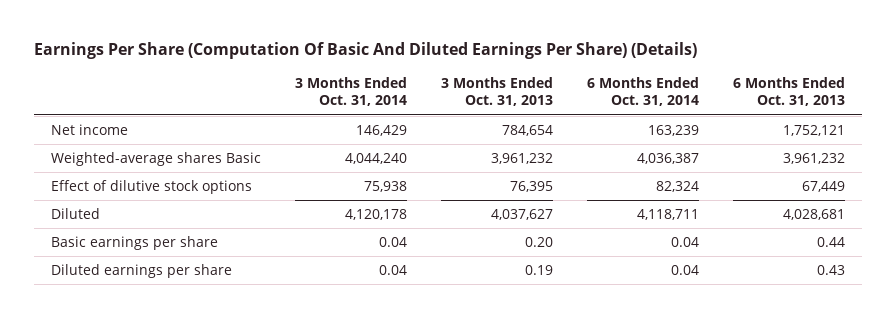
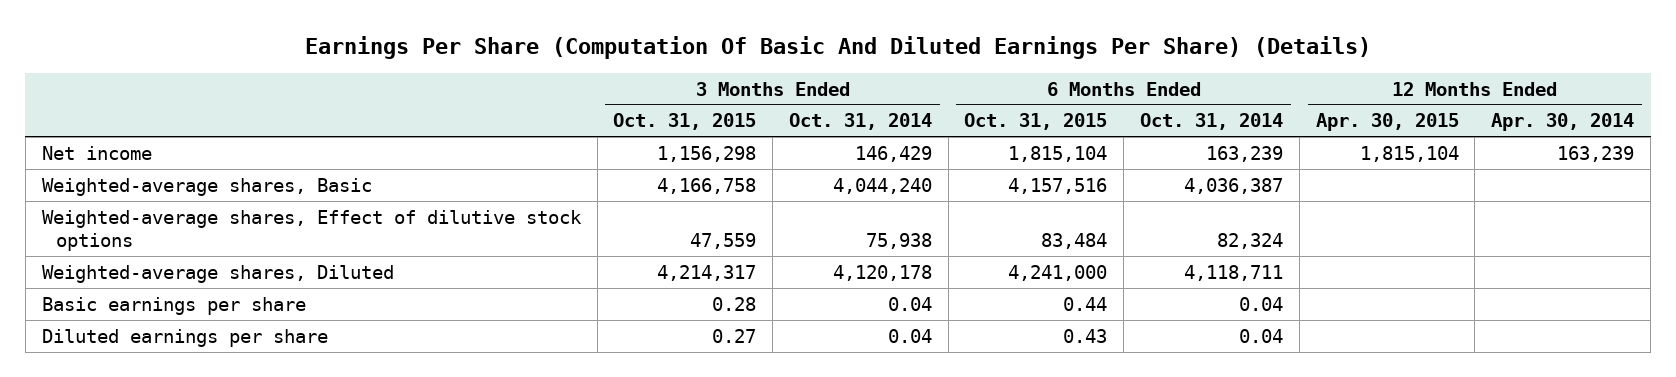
- | 3 Months Ended Oct. 31, 2014 | 3 Months Ended Oct. 31, 2013 | 6 Months Ended Oct. 31, 2014 | 6 Months Ended Oct. 31, 2013
+ | 3 Months Ended Oct. 31, 2015 | 3 Months Ended Oct. 31, 2014 | 6 Months Ended Oct. 31, 2015 | 6 Months Ended Oct. 31, 2014 | 12 Months Ended Apr. 30, 2015 | 12 Months Ended Apr. 30, 2014
- Weighted-average shares Basic | 4,044,240 | 3,961,232 | 4,036,387 | 3,961,232
- Effect of dilutive stock options | 75,938 | 76,395 | 82,324 | 67,449
- Diluted | 4,120,178 | 4,037,627 | 4,118,711 | 4,028,681
+ Weighted-average shares, Basic | 4,166,758 | 4,044,240 | 4,157,516 | 4,036,387 | |
+ Weighted-average shares, Effect of dilutive stock options | 47,559 | 75,938 | 83,484 | 82,324 | |
+ Weighted-average shares, Diluted | 4,214,317 | 4,120,178 | 4,241,000 | 4,118,711 | |

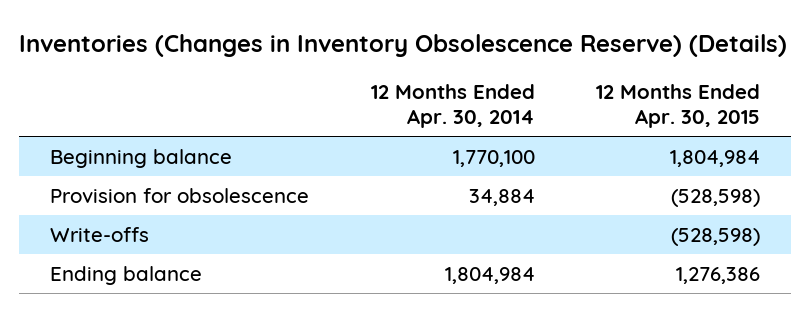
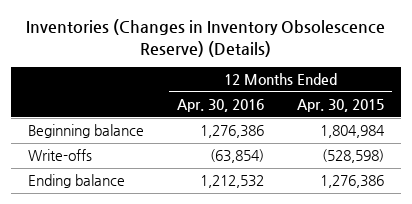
- | 12 Months Ended Apr. 30, 2014 | 12 Months Ended Apr. 30, 2015
+ | 12 Months Ended Apr. 30, 2016 | 12 Months Ended Apr. 30, 2015
- Provision for obsolescence | 34,884 | (528,598)

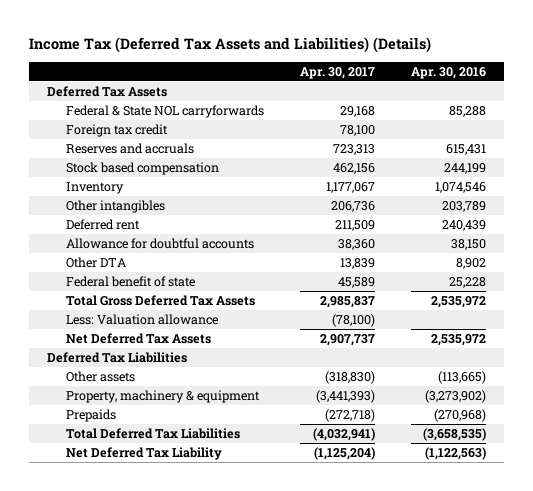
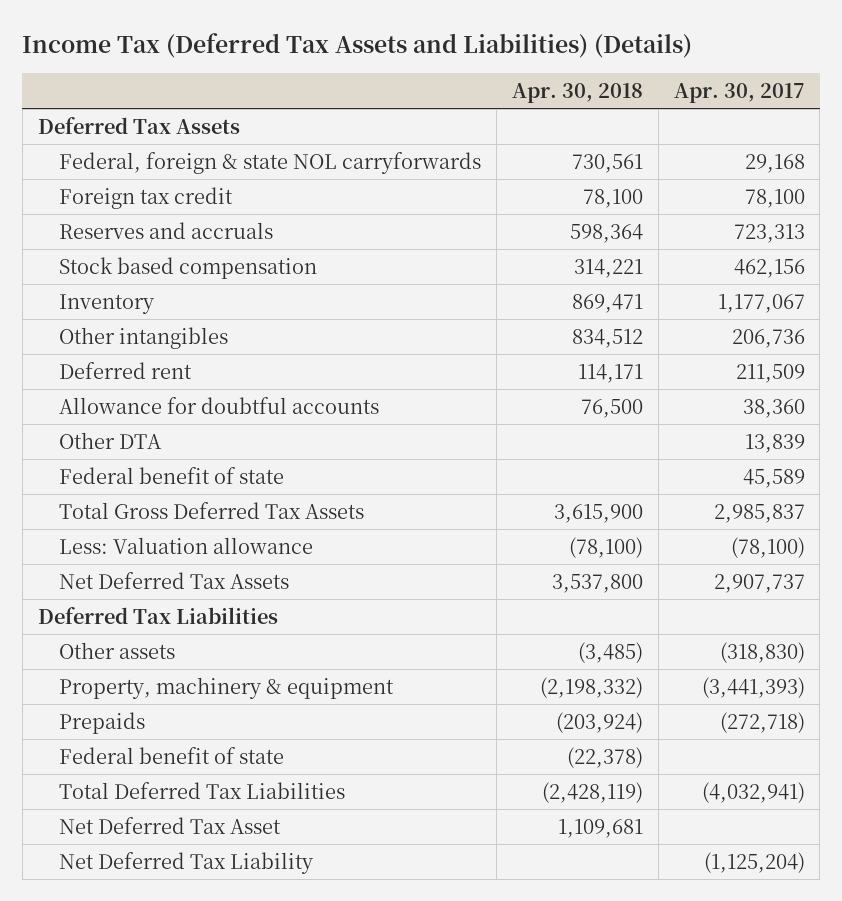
- | Apr. 30, 2017 | Apr. 30, 2016
+ | Apr. 30, 2018 | Apr. 30, 2017
- Federal & State NOL carryforwards | 29,168 | 85,288
+ Federal, foreign & state NOL carryforwards | 730,561 | 29,168
+ Federal benefit of state | (22,378) |
+ Net Deferred Tax Asset | 1,109,681 |

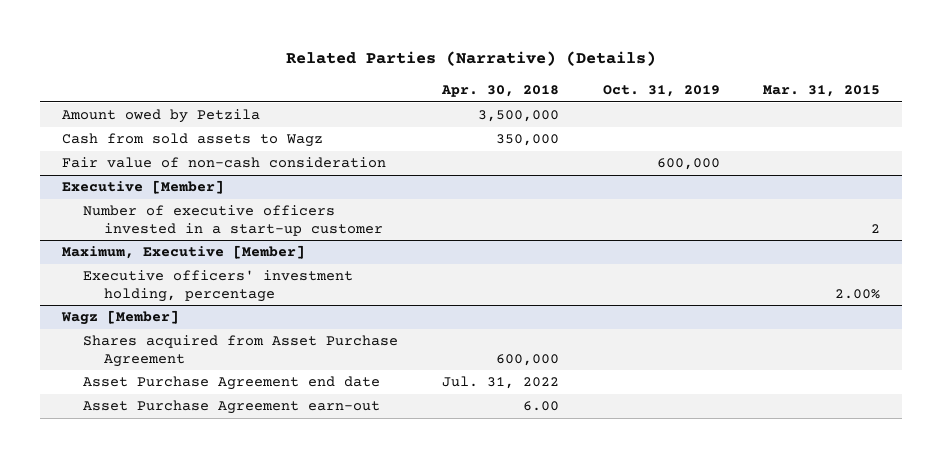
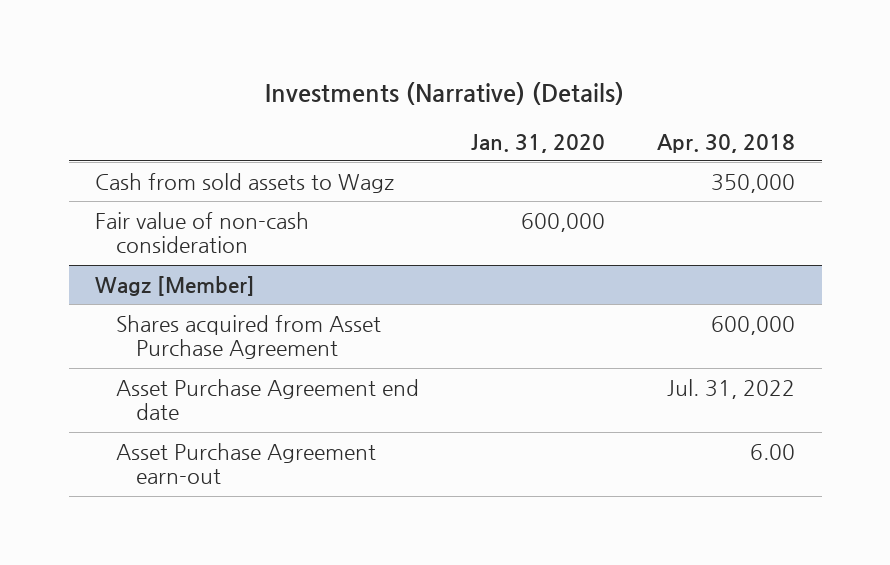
- Related Parties (Narrative) (Details)
+ Investments (Narrative) (Details)
- | Apr. 30, 2018 | Oct. 31, 2019 | Mar. 31, 2015
+ | Jan. 31, 2020 | Apr. 30, 2018
- Amount owed by Petzila | 3,500,000 | |
- Executive [Member]
- Number of executive officers invested in a start-up customer | | | 2
- Maximum, Executive [Member]
- Executive officers' investment holding, percentage | | | 2.00%

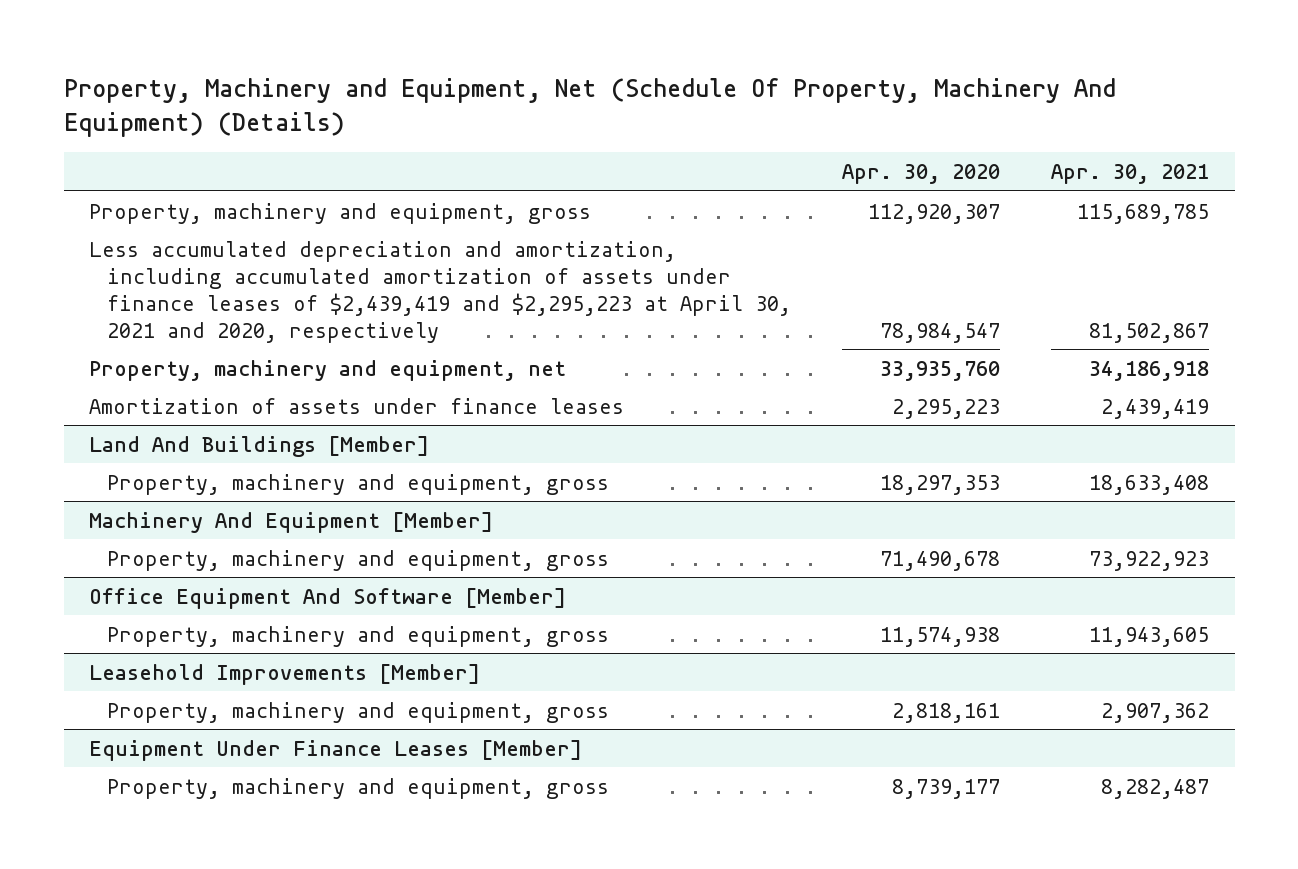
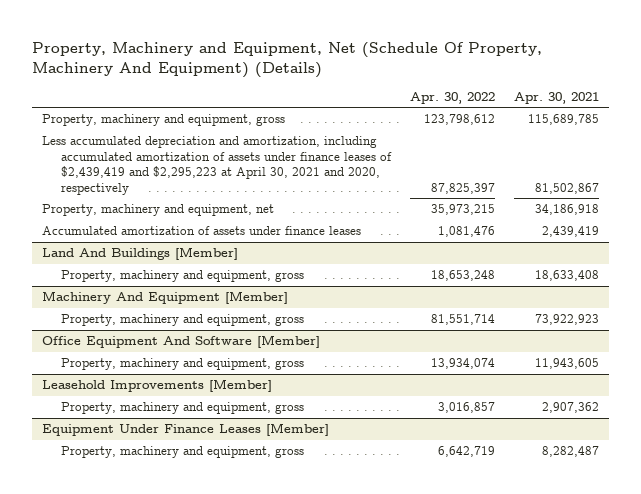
- | Apr. 30, 2020 | Apr. 30, 2021
+ | Apr. 30, 2022 | Apr. 30, 2021
- Amortization of assets under finance leases | 2,295,223 | 2,439,419
+ Accumulated amortization of assets under finance leases | 1,081,476 | 2,439,419

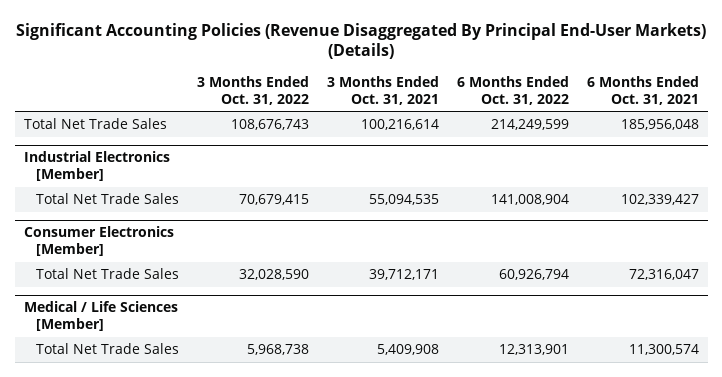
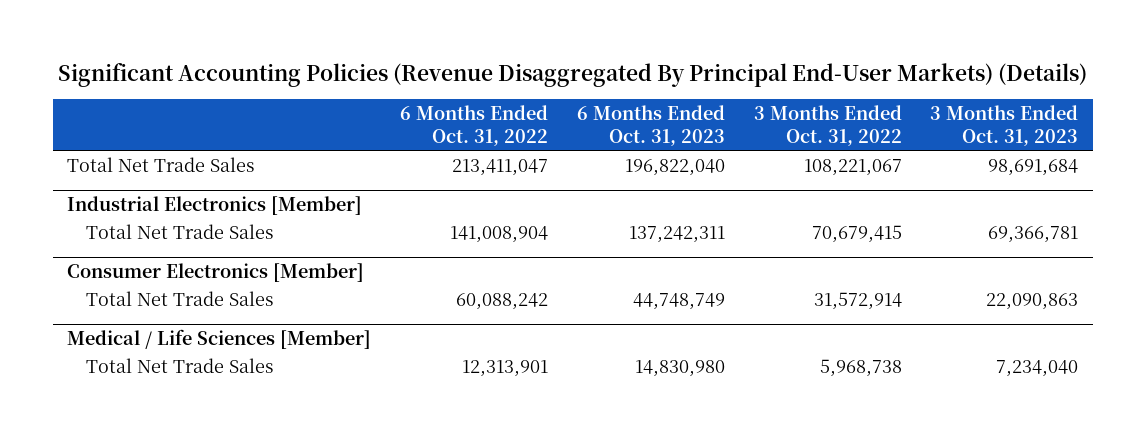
- | 3 Months Ended Oct. 31, 2022 | 3 Months Ended Oct. 31, 2021 | 6 Months Ended Oct. 31, 2022 | 6 Months Ended Oct. 31, 2021
+ | 6 Months Ended Oct. 31, 2022 | 6 Months Ended Oct. 31, 2023 | 3 Months Ended Oct. 31, 2022 | 3 Months Ended Oct. 31, 2023
- Total Net Trade Sales | 108,676,743 | 100,216,614 | 214,249,599 | 185,956,048
+ Total Net Trade Sales | 213,411,047 | 196,822,040 | 108,221,067 | 98,691,684
@ Consumer Electronics [Member]
- Total Net Trade Sales | 32,028,590 | 39,712,171 | 60,926,794 | 72,316,047
+ Total Net Trade Sales | 60,088,242 | 44,748,749 | 31,572,914 | 22,090,863

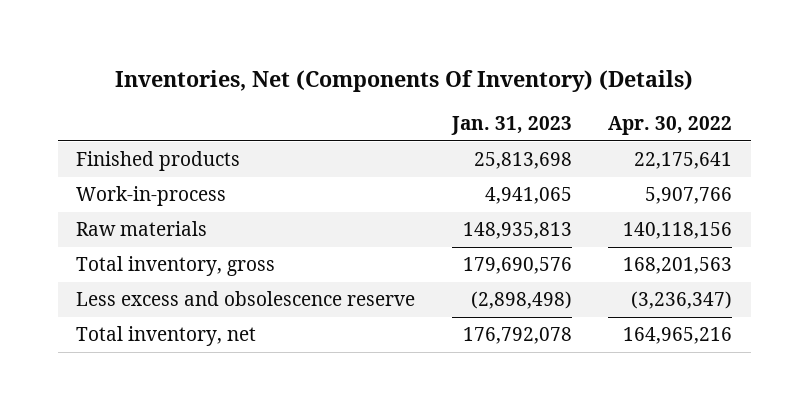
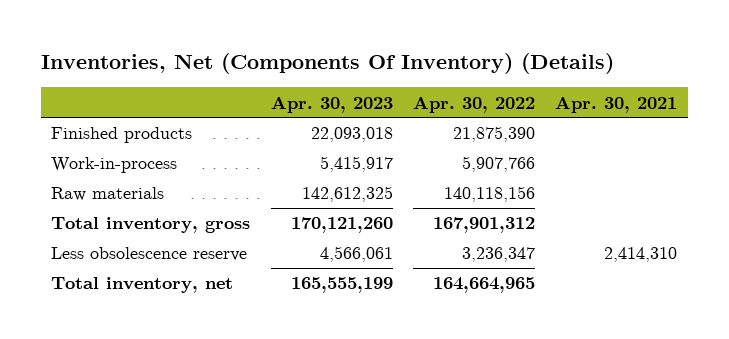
- | Jan. 31, 2023 | Apr. 30, 2022
+ | Apr. 30, 2023 | Apr. 30, 2022 | Apr. 30, 2021
- Finished products | 25,813,698 | 22,175,641
+ Finished products | 22,093,018 | 21,875,390 |
- Total inventory, gross | 179,690,576 | 168,201,563
- Less excess and obsolescence reserve | (2,898,498) | (3,236,347)
- Total inventory, net | 176,792,078 | 164,965,216
+ Total inventory, gross | 170,121,260 | 167,901,312 |
+ Less obsolescence reserve | 4,566,061 | 3,236,347 | 2,414,310
+ Total inventory, net | 165,555,199 | 164,664,965 |

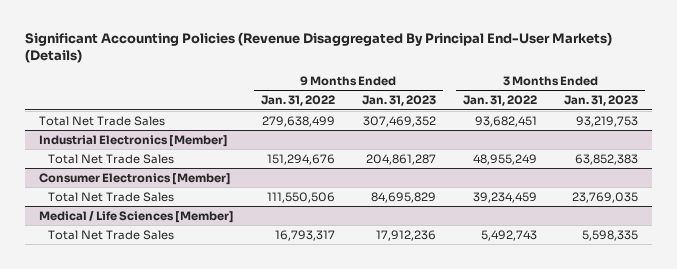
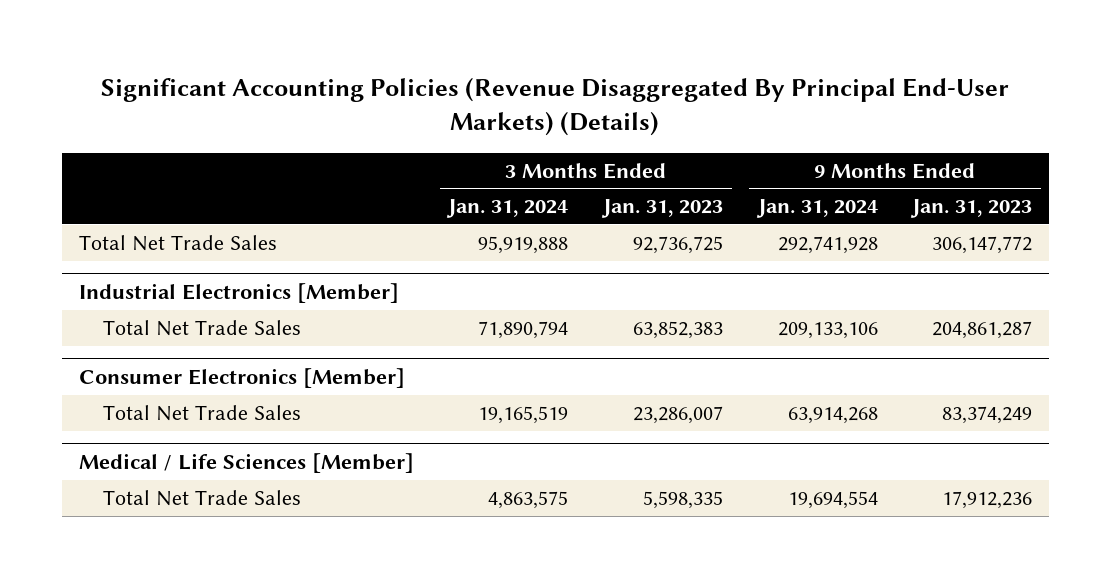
- | 9 Months Ended Jan. 31, 2022 | 9 Months Ended Jan. 31, 2023 | 3 Months Ended Jan. 31, 2022 | 3 Months Ended Jan. 31, 2023
+ | 3 Months Ended Jan. 31, 2024 | 3 Months Ended Jan. 31, 2023 | 9 Months Ended Jan. 31, 2024 | 9 Months Ended Jan. 31, 2023
- Total Net Trade Sales | 279,638,499 | 307,469,352 | 93,682,451 | 93,219,753
+ Total Net Trade Sales | 95,919,888 | 92,736,725 | 292,741,928 | 306,147,772
@ Consumer Electronics [Member]
- Total Net Trade Sales | 111,550,506 | 84,695,829 | 39,234,459 | 23,769,035
+ Total Net Trade Sales | 19,165,519 | 23,286,007 | 63,914,268 | 83,374,249

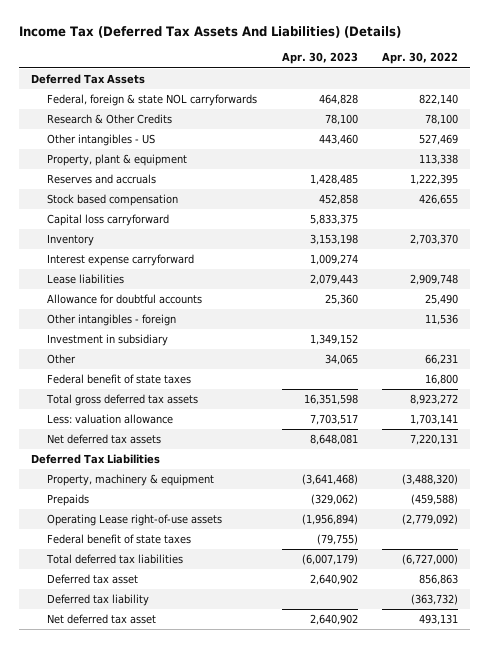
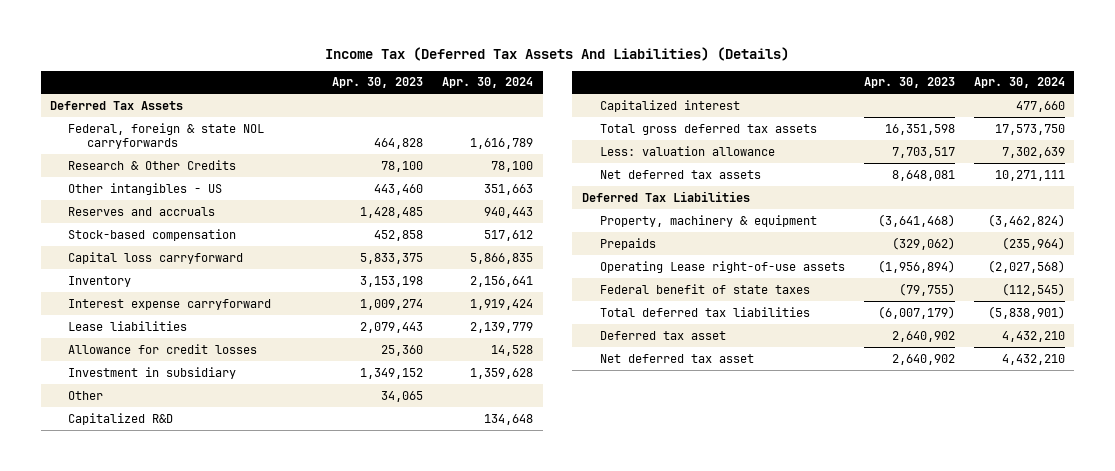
- | Apr. 30, 2023 | Apr. 30, 2022
+ | Apr. 30, 2023 | Apr. 30, 2024
- Property, plant & equipment | | 113,338
- Stock based compensation | 452,858 | 426,655
+ Stock-based compensation | 452,858 | 517,612
- Allowance for doubtful accounts | 25,360 | 25,490
- Other intangibles - foreign | | 11,536
+ Allowance for credit losses | 25,360 | 14,528
- Federal benefit of state taxes | | 16,800
+ Capitalized R&D | | 134,648
+ Capitalized interest | | 477,660
- Deferred tax liability | | (363,732)

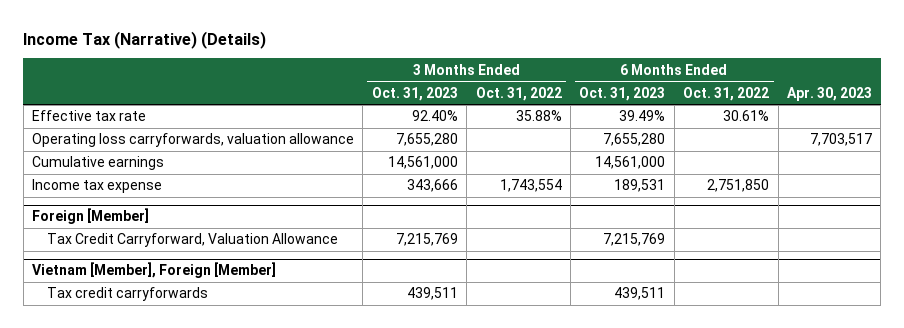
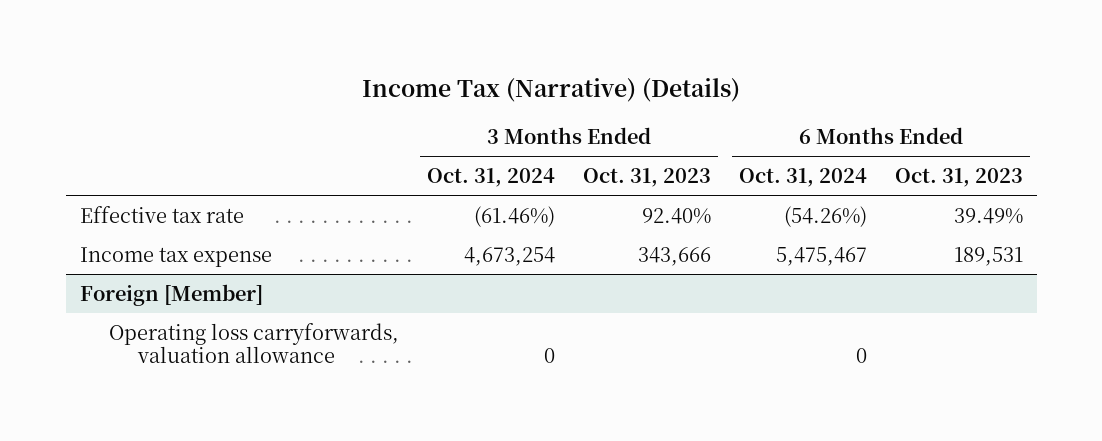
- | 3 Months Ended Oct. 31, 2023 | 3 Months Ended Oct. 31, 2022 | 6 Months Ended Oct. 31, 2023 | 6 Months Ended Oct. 31, 2022 | Apr. 30, 2023
+ | 3 Months Ended Oct. 31, 2024 | 3 Months Ended Oct. 31, 2023 | 6 Months Ended Oct. 31, 2024 | 6 Months Ended Oct. 31, 2023
- Operating loss carryforwards, valuation allowance | 7,655,280 | | 7,655,280 | | 7,703,517
- Cumulative earnings | 14,561,000 | | 14,561,000 | |
@ Foreign [Member]
- Tax Credit Carryforward, Valuation Allowance | 7,215,769 | | 7,215,769 | |
- Vietnam [Member], Foreign [Member]
- Tax credit carryforwards | 439,511 | | 439,511 | |
@ Foreign [Member]
+ Operating loss carryforwards, valuation allowance | 0 | | 0 |

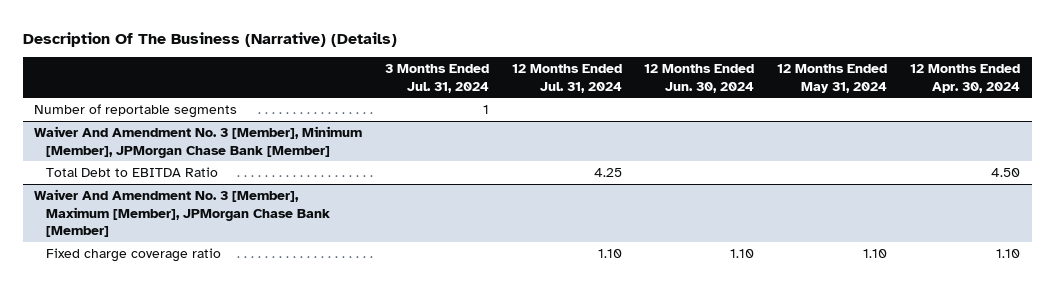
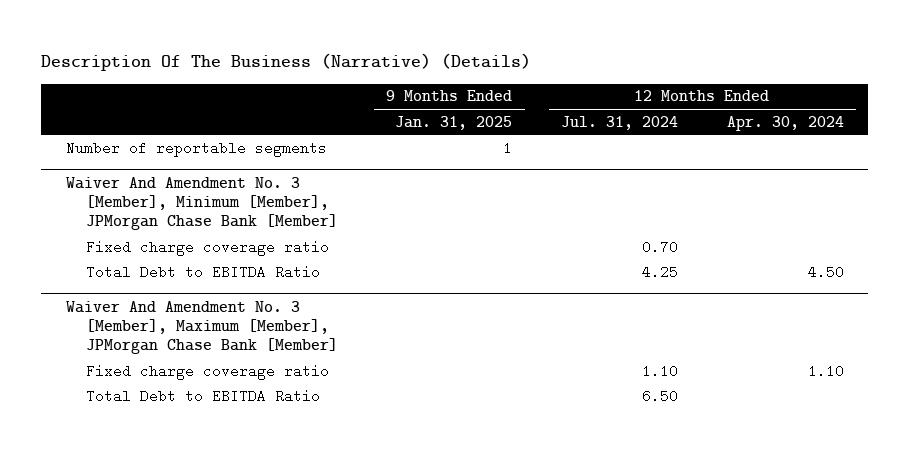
- | 3 Months Ended Jul. 31, 2024 | 12 Months Ended Jul. 31, 2024 | 12 Months Ended Jun. 30, 2024 | 12 Months Ended May 31, 2024 | 12 Months Ended Apr. 30, 2024
+ | 9 Months Ended Jan. 31, 2025 | 12 Months Ended Jul. 31, 2024 | 12 Months Ended Apr. 30, 2024
@ Waiver And Amendment No. 3 [Member], Minimum [Member], JPMorgan Chase Bank [Member]
+ Fixed charge coverage ratio | | 0.70 |
@ Waiver And Amendment No. 3 [Member], Maximum [Member], JPMorgan Chase Bank [Member]
+ Total Debt to EBITDA Ratio | | 6.50 |

